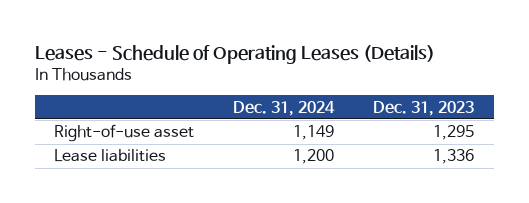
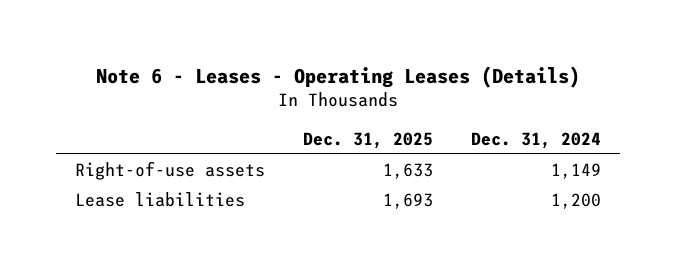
- Leases - Schedule of Operating Leases (Details)
+ Note 6 - Leases - Operating Leases (Details)
- | Dec. 31, 2024 | Dec. 31, 2023
+ | Dec. 31, 2025 | Dec. 31, 2024
- Right-of-use asset | 1,149 | 1,295
+ Right-of-use assets | 1,633 | 1,149

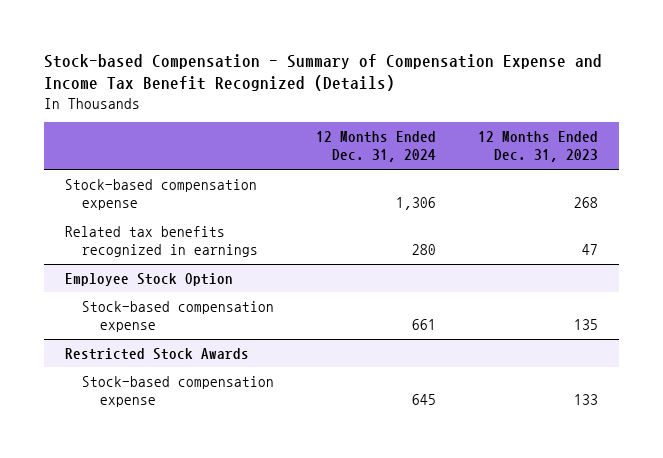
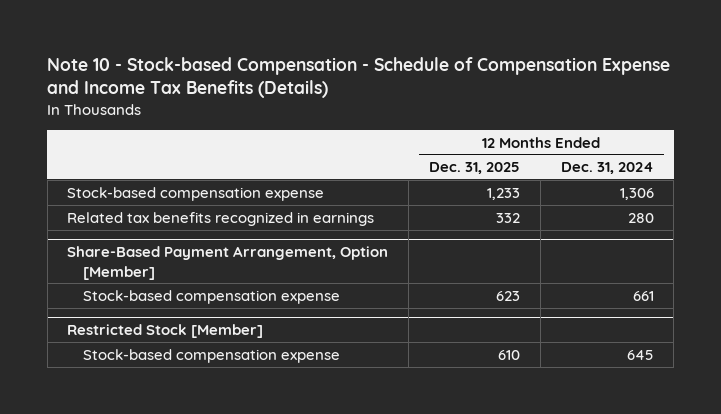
- Stock-based Compensation - Summary of Compensation Expense and Income Tax Benefit Recognized (Details)
+ Note 10 - Stock-based Compensation - Schedule of Compensation Expense and Income Tax Benefits (Details)
- | 12 Months Ended Dec. 31, 2024 | 12 Months Ended Dec. 31, 2023
+ | 12 Months Ended Dec. 31, 2025 | 12 Months Ended Dec. 31, 2024
- Employee Stock Option
+ Share-Based Payment Arrangement, Option [Member]
- Restricted Stock Awards
+ Restricted Stock [Member]

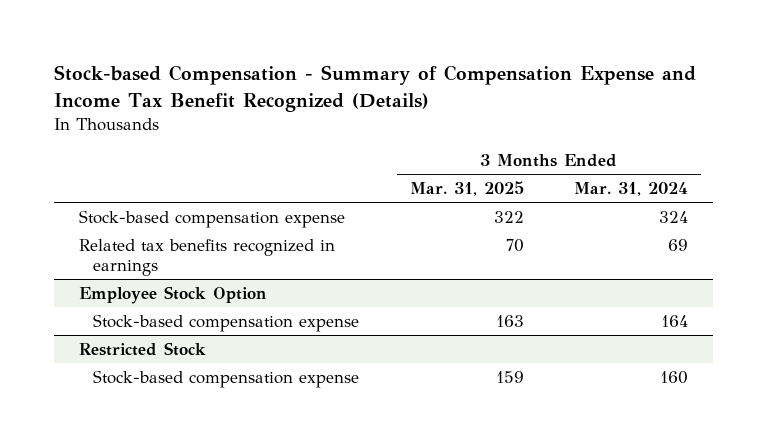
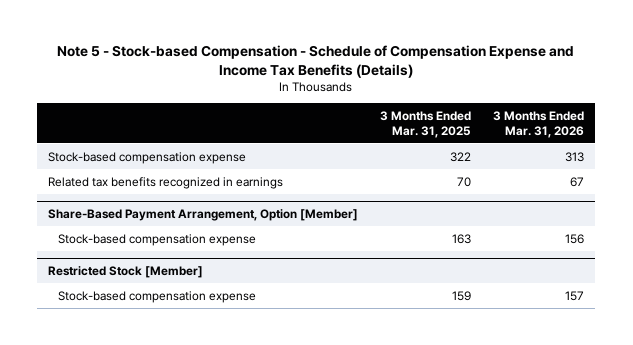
- Stock-based Compensation - Summary of Compensation Expense and Income Tax Benefit Recognized (Details)
+ Note 5 - Stock-based Compensation - Schedule of Compensation Expense and Income Tax Benefits (Details)
- | 3 Months Ended Mar. 31, 2025 | 3 Months Ended Mar. 31, 2024
+ | 3 Months Ended Mar. 31, 2025 | 3 Months Ended Mar. 31, 2026
- Employee Stock Option
+ Share-Based Payment Arrangement, Option [Member]
- Restricted Stock
+ Restricted Stock [Member]

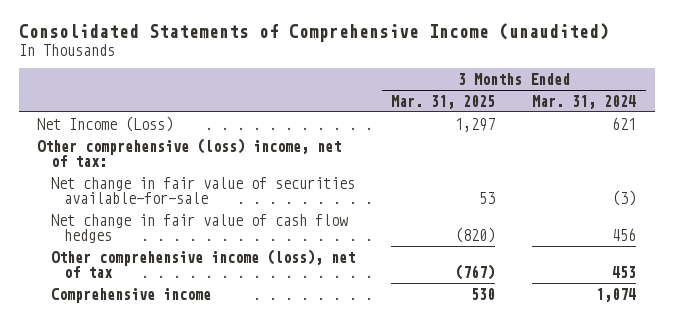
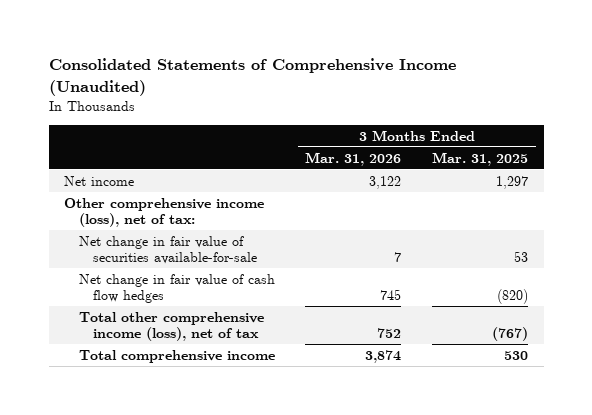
- Consolidated Statements of Comprehensive Income (unaudited)
+ Consolidated Statements of Comprehensive Income (Unaudited)
- | 3 Months Ended Mar. 31, 2025 | 3 Months Ended Mar. 31, 2024
+ | 3 Months Ended Mar. 31, 2026 | 3 Months Ended Mar. 31, 2025
- Net Income (Loss) | 1,297 | 621
- Other comprehensive (loss) income, net of tax:
+ Net income | 3,122 | 1,297
+ Other comprehensive income (loss), net of tax:
- Other comprehensive income (loss), net of tax | (767) | 453
- Comprehensive income | 530 | 1,074
+ Total other comprehensive income (loss), net of tax | 752 | (767)
+ Total comprehensive income | 3,874 | 530

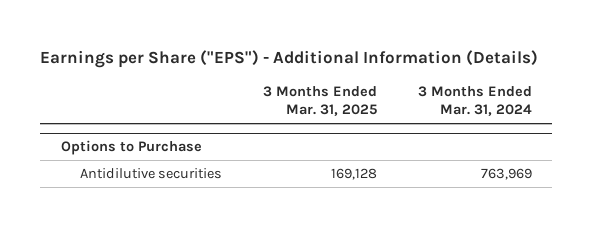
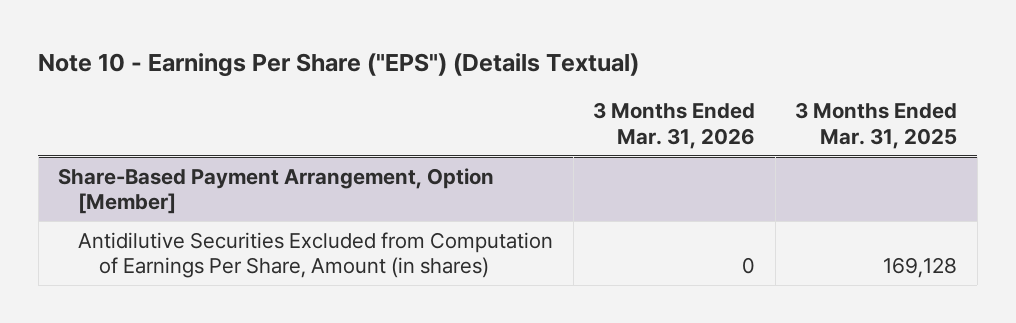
- Earnings per Share ("EPS") - Additional Information (Details)
+ Note 10 - Earnings Per Share ("EPS") (Details Textual)
- | 3 Months Ended Mar. 31, 2025 | 3 Months Ended Mar. 31, 2024
+ | 3 Months Ended Mar. 31, 2026 | 3 Months Ended Mar. 31, 2025
- Options to Purchase
- Antidilutive securities | 169,128 | 763,969
+ Share-Based Payment Arrangement, Option [Member]
+ Antidilutive Securities Excluded from Computation of Earnings Per Share, Amount (in shares) | 0 | 169,128

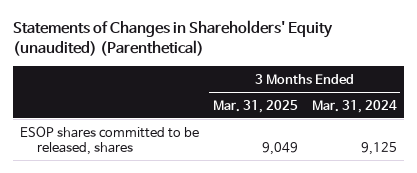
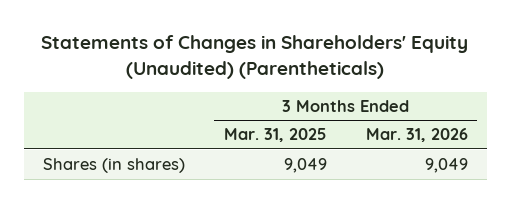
- Statements of Changes in Shareholders' Equity (unaudited) (Parenthetical)
+ Statements of Changes in Shareholders' Equity (Unaudited) (Parentheticals)
- | 3 Months Ended Mar. 31, 2025 | 3 Months Ended Mar. 31, 2024
+ | 3 Months Ended Mar. 31, 2025 | 3 Months Ended Mar. 31, 2026
- ESOP shares committed to be released, shares | 9,049 | 9,125
+ Shares (in shares) | 9,049 | 9,049

